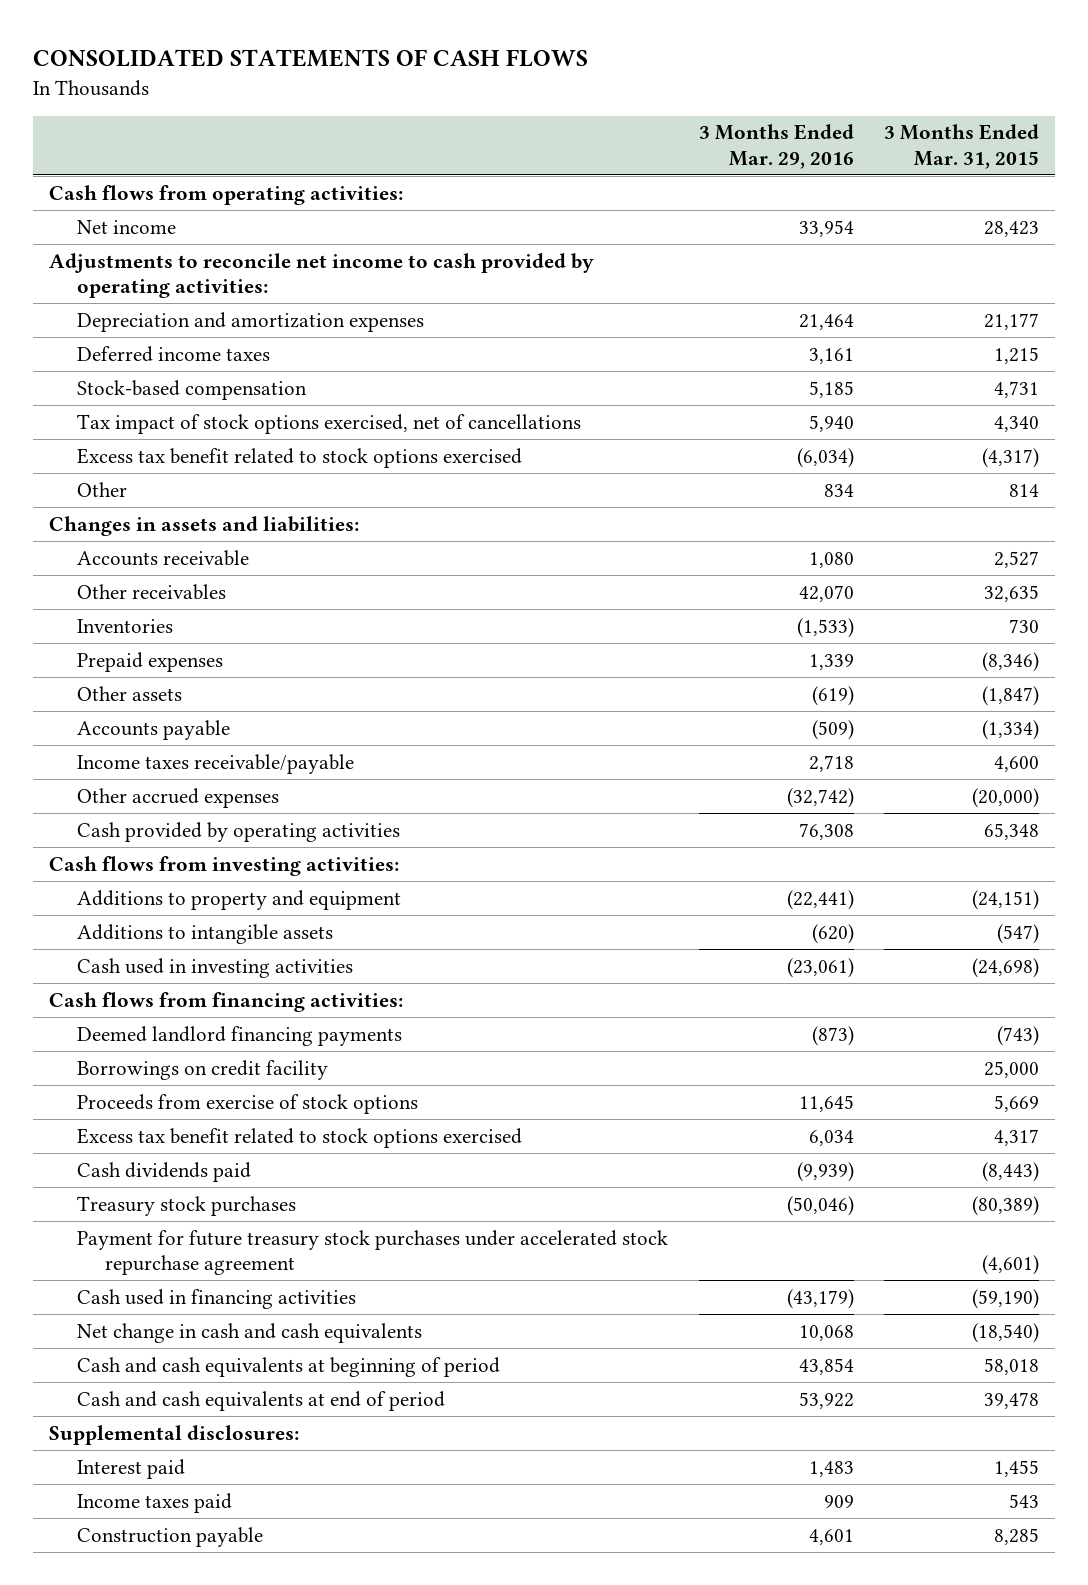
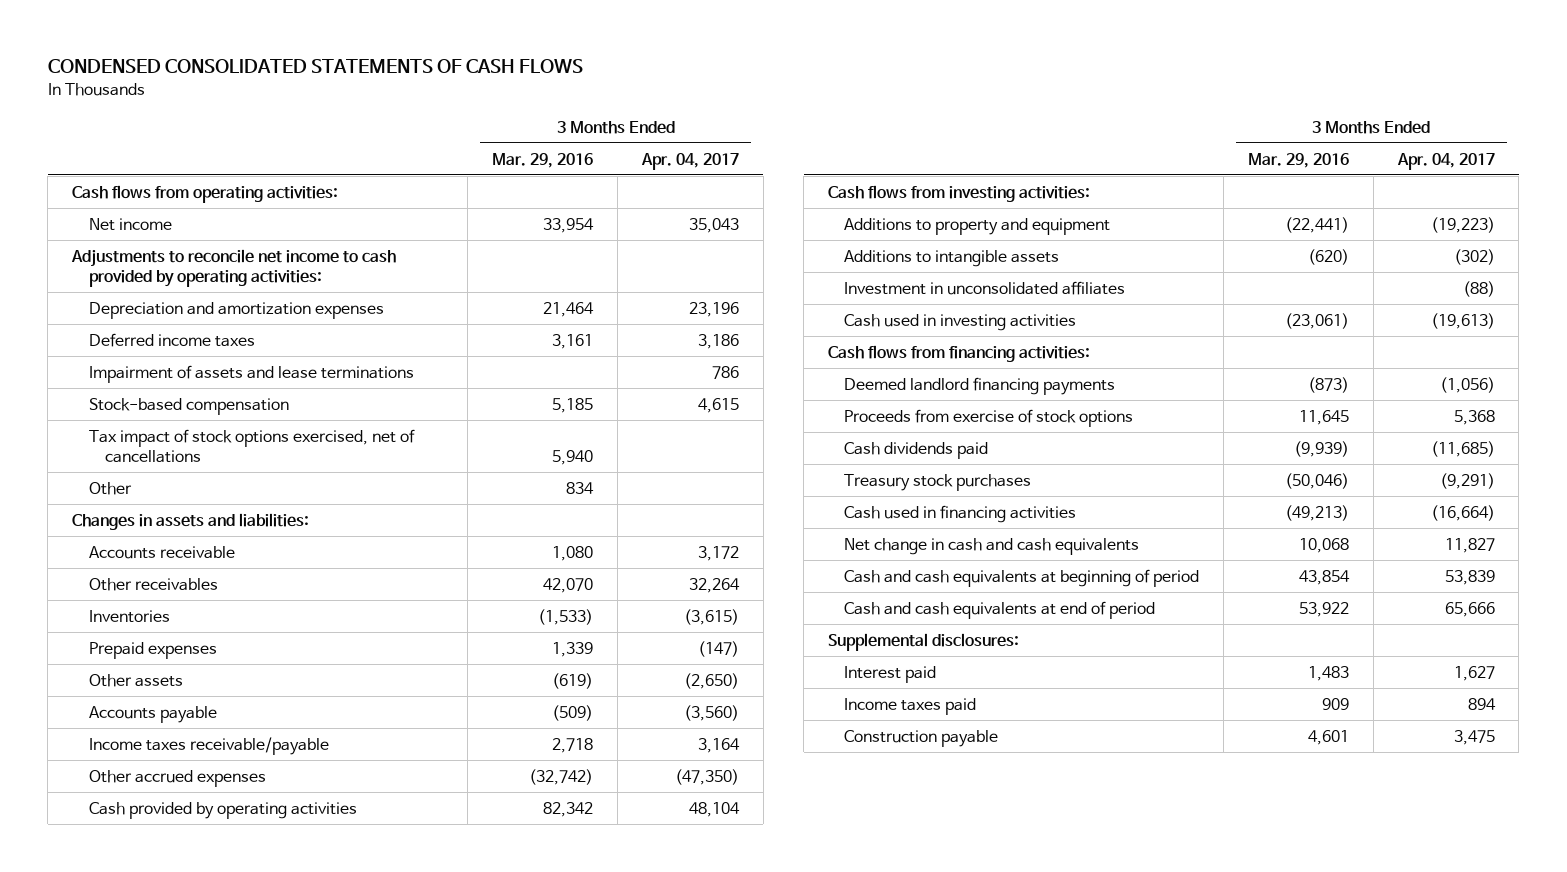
- CONSOLIDATED STATEMENTS OF CASH FLOWS
+ CONDENSED CONSOLIDATED STATEMENTS OF CASH FLOWS
- | 3 Months Ended Mar. 29, 2016 | 3 Months Ended Mar. 31, 2015
+ | 3 Months Ended Mar. 29, 2016 | 3 Months Ended Apr. 04, 2017
+ Impairment of assets and lease terminations | | 786
- Excess tax benefit related to stock options exercised | (6,034) | (4,317)
- Cash provided by operating activities | 76,308 | 65,348
+ Cash provided by operating activities | 82,342 | 48,104
+ Investment in unconsolidated affiliates | | (88)
- Borrowings on credit facility | | 25,000
- Excess tax benefit related to stock options exercised | 6,034 | 4,317
- Payment for future treasury stock purchases under accelerated stock repurchase agreement | | (4,601)
- Cash used in financing activities | (43,179) | (59,190)
+ Cash used in financing activities | (49,213) | (16,664)

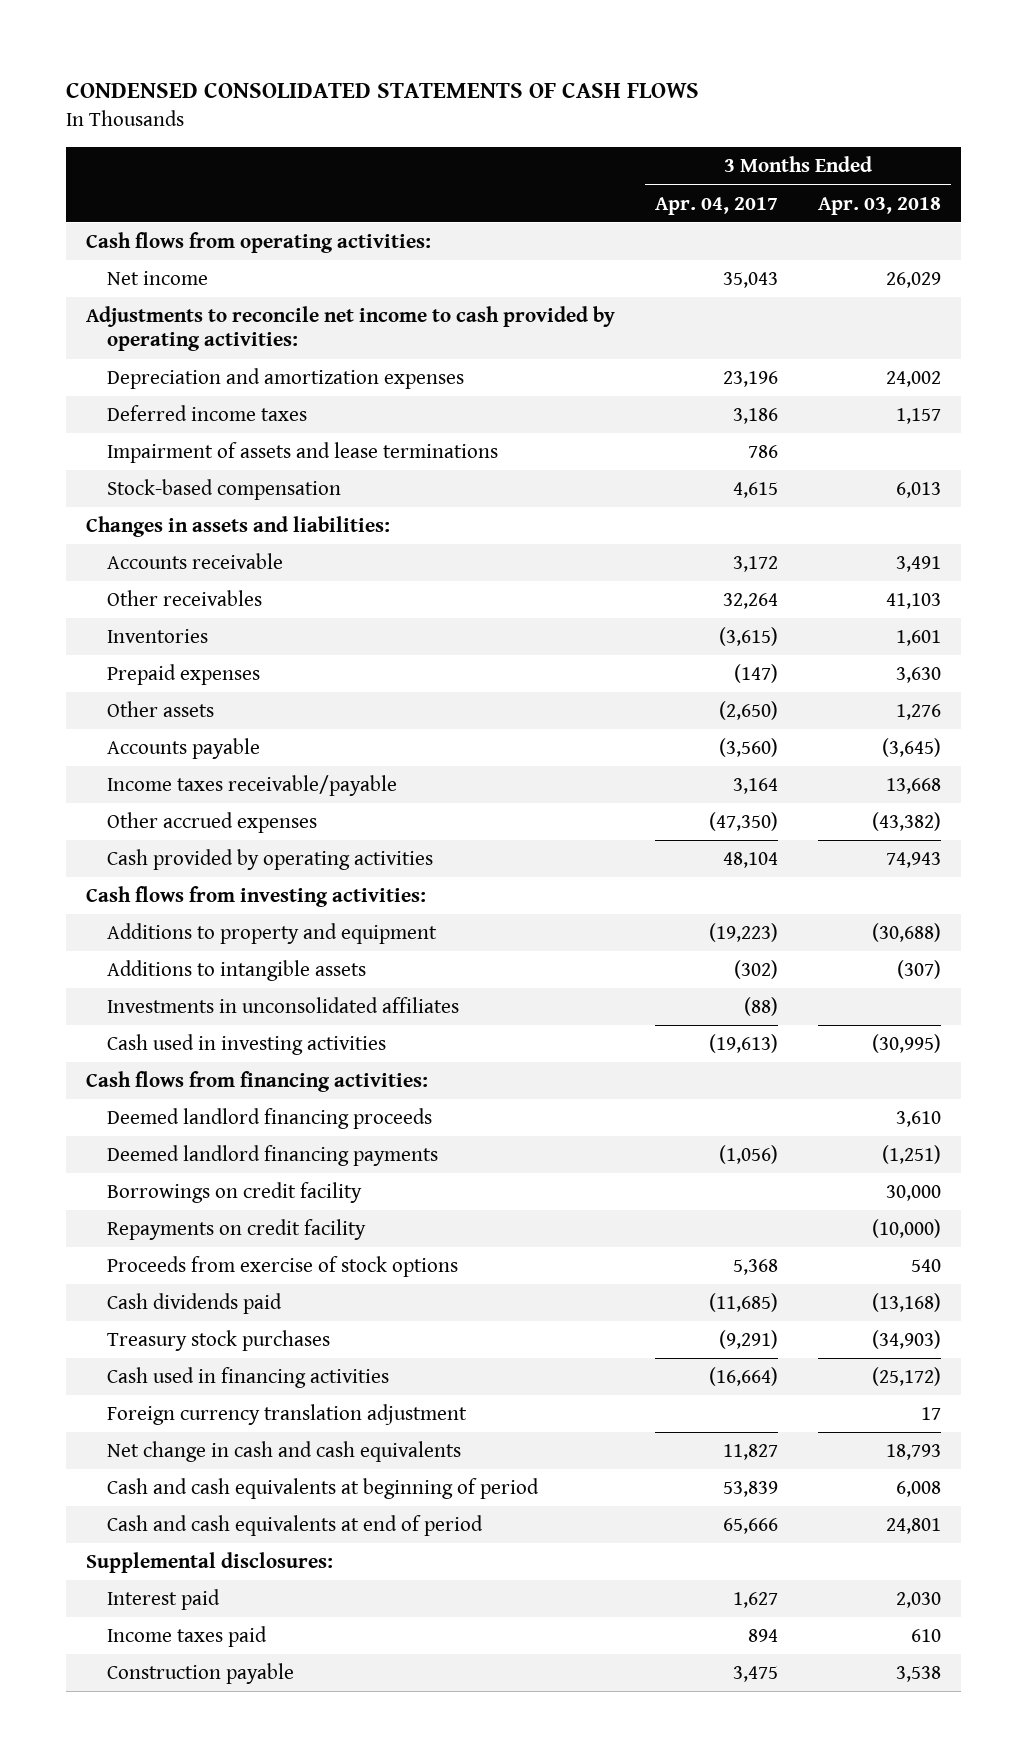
- | 3 Months Ended Mar. 29, 2016 | 3 Months Ended Apr. 04, 2017
+ | 3 Months Ended Apr. 04, 2017 | 3 Months Ended Apr. 03, 2018
- Tax impact of stock options exercised, net of cancellations | 5,940 |
- Other | 834 |
- Investment in unconsolidated affiliates | | (88)
+ Investments in unconsolidated affiliates | (88) |
+ Deemed landlord financing proceeds | | 3,610
+ Borrowings on credit facility | | 30,000
+ Repayments on credit facility | | (10,000)
+ Foreign currency translation adjustment | | 17

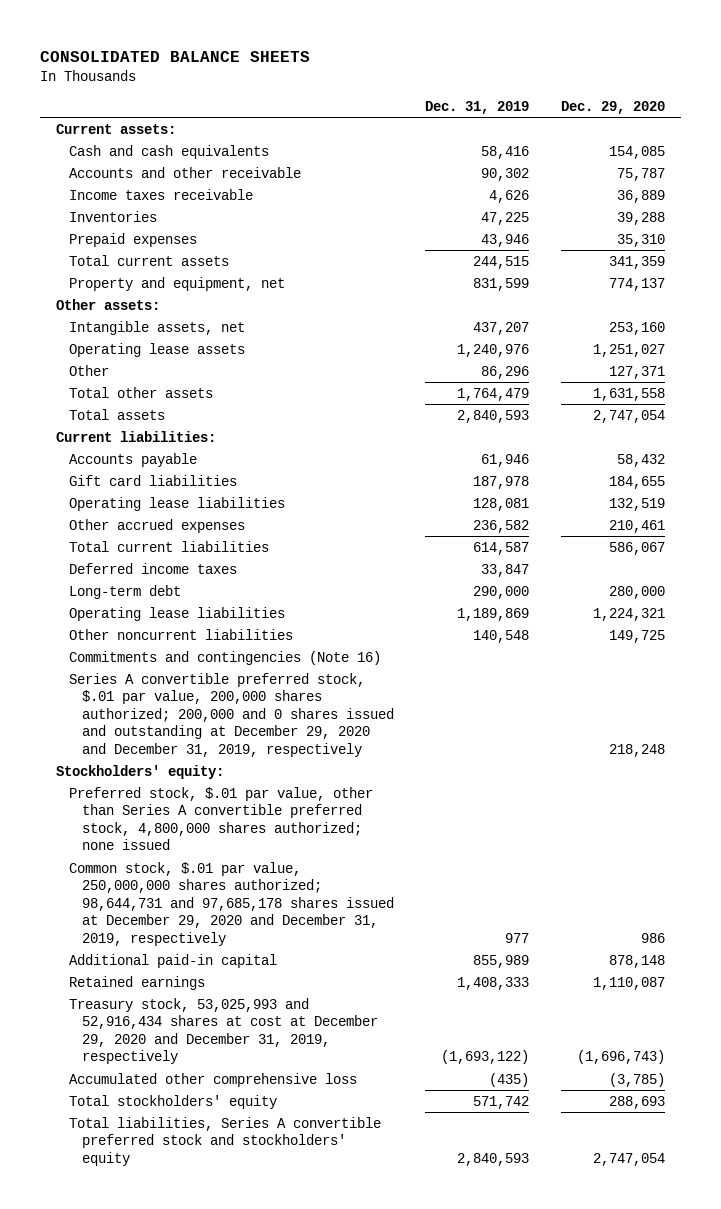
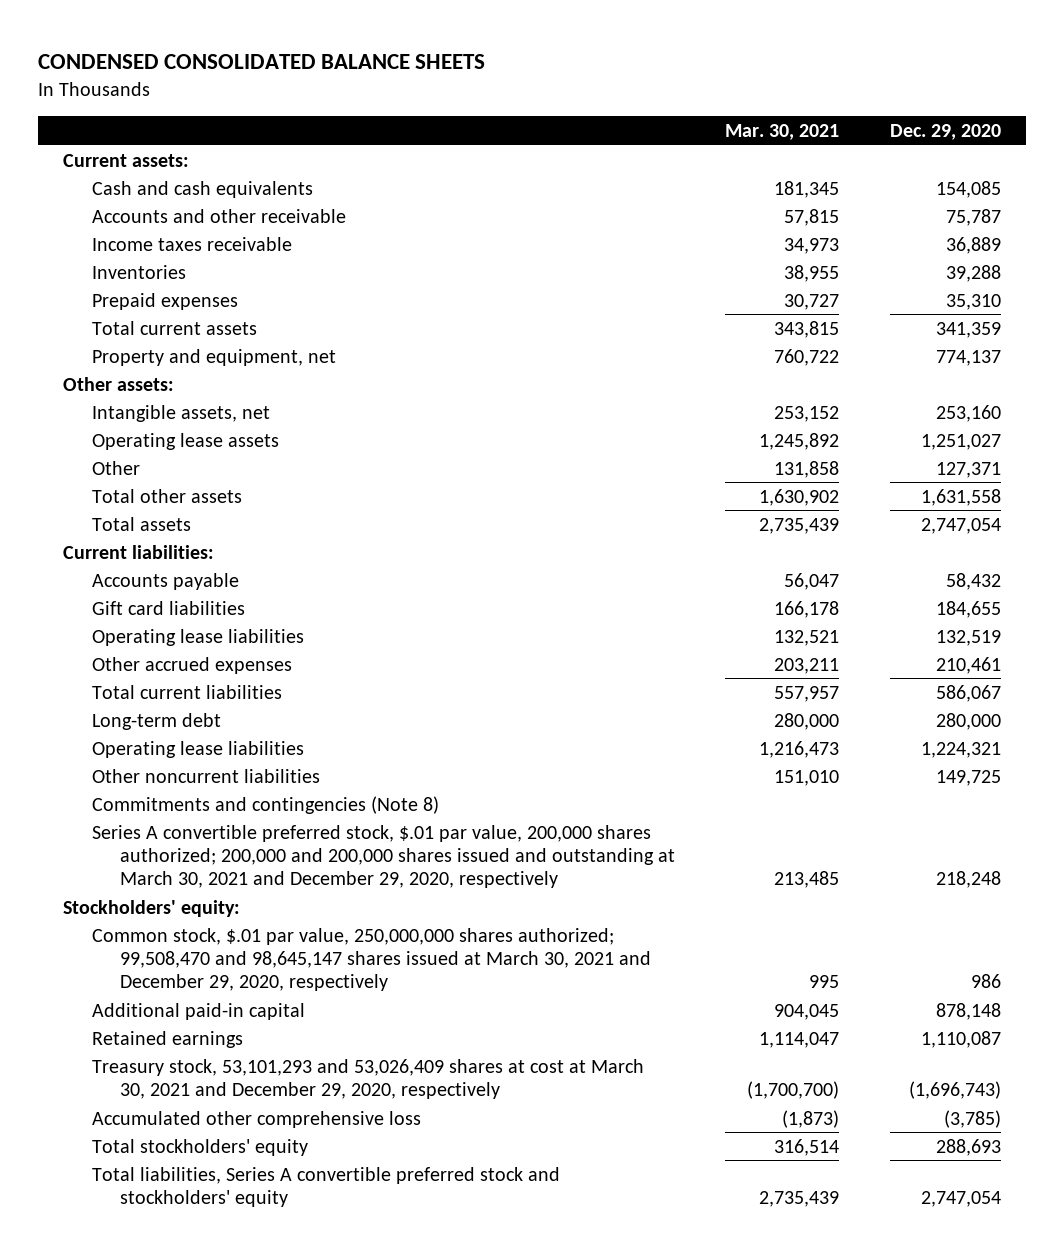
- CONSOLIDATED BALANCE SHEETS
+ CONDENSED CONSOLIDATED BALANCE SHEETS
- | Dec. 31, 2019 | Dec. 29, 2020
+ | Mar. 30, 2021 | Dec. 29, 2020
- Deferred income taxes | 33,847 |
- Commitments and contingencies (Note 16)
- Series A convertible preferred stock, $.01 par value, 200,000 shares authorized; 200,000 and 0 shares issued and outstanding at December 29, 2020 and December 31, 2019, respectively | | 218,248
+ Commitments and contingencies (Note 8)
+ Series A convertible preferred stock, $.01 par value, 200,000 shares authorized; 200,000 and 200,000 shares issued and outstanding at March 30, 2021 and December 29, 2020, respectively | 213,485 | 218,248
- Preferred stock, $.01 par value, other than Series A convertible preferred stock, 4,800,000 shares authorized; none issued
- Common stock, $.01 par value, 250,000,000 shares authorized; 98,644,731 and 97,685,178 shares issued at December 29, 2020 and December 31, 2019, respectively | 977 | 986
+ Common stock, $.01 par value, 250,000,000 shares authorized; 99,508,470 and 98,645,147 shares issued at March 30, 2021 and December 29, 2020, respectively | 995 | 986
- Treasury stock, 53,025,993 and 52,916,434 shares at cost at December 29, 2020 and December 31, 2019, respectively | (1,693,122) | (1,696,743)
+ Treasury stock, 53,101,293 and 53,026,409 shares at cost at March 30, 2021 and December 29, 2020, respectively | (1,700,700) | (1,696,743)

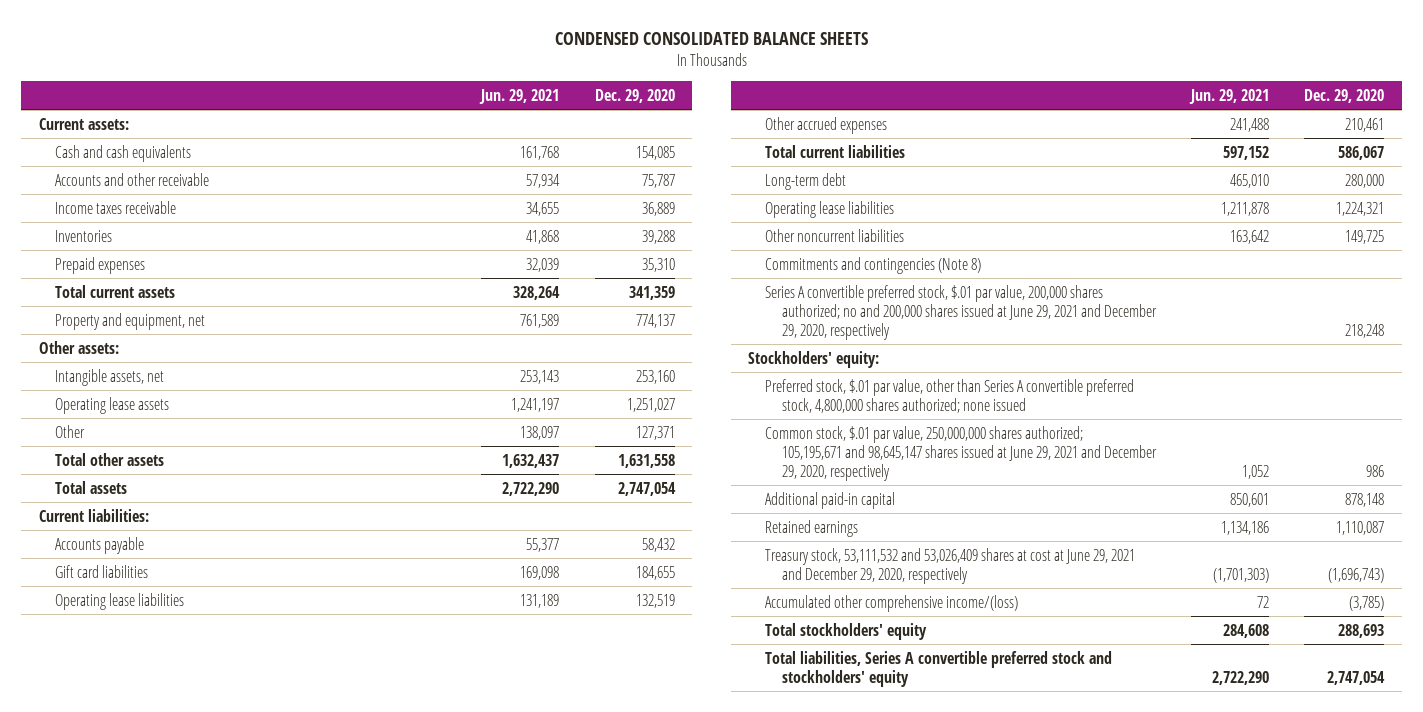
- | Mar. 30, 2021 | Dec. 29, 2020
+ | Jun. 29, 2021 | Dec. 29, 2020
- Series A convertible preferred stock, $.01 par value, 200,000 shares authorized; 200,000 and 200,000 shares issued and outstanding at March 30, 2021 and December 29, 2020, respectively | 213,485 | 218,248
+ Series A convertible preferred stock, $.01 par value, 200,000 shares authorized; no and 200,000 shares issued at June 29, 2021 and December 29, 2020, respectively | | 218,248
- Common stock, $.01 par value, 250,000,000 shares authorized; 99,508,470 and 98,645,147 shares issued at March 30, 2021 and December 29, 2020, respectively | 995 | 986
+ Preferred stock, $.01 par value, other than Series A convertible preferred stock, 4,800,000 shares authorized; none issued
+ Common stock, $.01 par value, 250,000,000 shares authorized; 105,195,671 and 98,645,147 shares issued at June 29, 2021 and December 29, 2020, respectively | 1,052 | 986
- Treasury stock, 53,101,293 and 53,026,409 shares at cost at March 30, 2021 and December 29, 2020, respectively | (1,700,700) | (1,696,743)
- Accumulated other comprehensive loss | (1,873) | (3,785)
+ Treasury stock, 53,111,532 and 53,026,409 shares at cost at June 29, 2021 and December 29, 2020, respectively | (1,701,303) | (1,696,743)
+ Accumulated other comprehensive income/(loss) | 72 | (3,785)

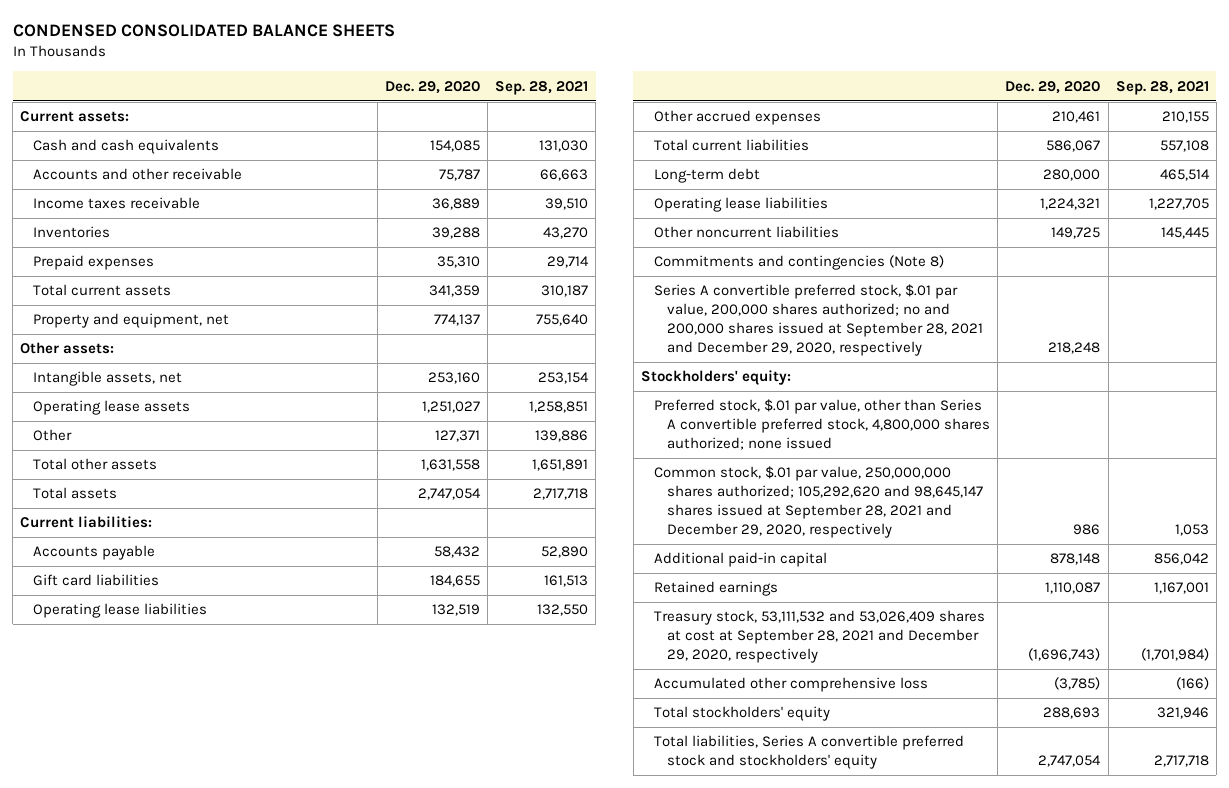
- | Jun. 29, 2021 | Dec. 29, 2020
+ | Dec. 29, 2020 | Sep. 28, 2021
- Series A convertible preferred stock, $.01 par value, 200,000 shares authorized; no and 200,000 shares issued at June 29, 2021 and December 29, 2020, respectively | | 218,248
+ Series A convertible preferred stock, $.01 par value, 200,000 shares authorized; no and 200,000 shares issued at September 28, 2021 and December 29, 2020, respectively | 218,248 |
- Common stock, $.01 par value, 250,000,000 shares authorized; 105,195,671 and 98,645,147 shares issued at June 29, 2021 and December 29, 2020, respectively | 1,052 | 986
+ Common stock, $.01 par value, 250,000,000 shares authorized; 105,292,620 and 98,645,147 shares issued at September 28, 2021 and December 29, 2020, respectively | 986 | 1,053
- Treasury stock, 53,111,532 and 53,026,409 shares at cost at June 29, 2021 and December 29, 2020, respectively | (1,701,303) | (1,696,743)
- Accumulated other comprehensive income/(loss) | 72 | (3,785)
+ Treasury stock, 53,111,532 and 53,026,409 shares at cost at September 28, 2021 and December 29, 2020, respectively | (1,696,743) | (1,701,984)
+ Accumulated other comprehensive loss | (3,785) | (166)

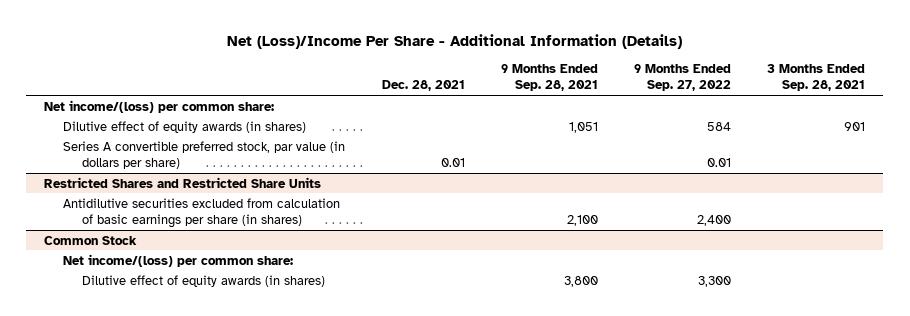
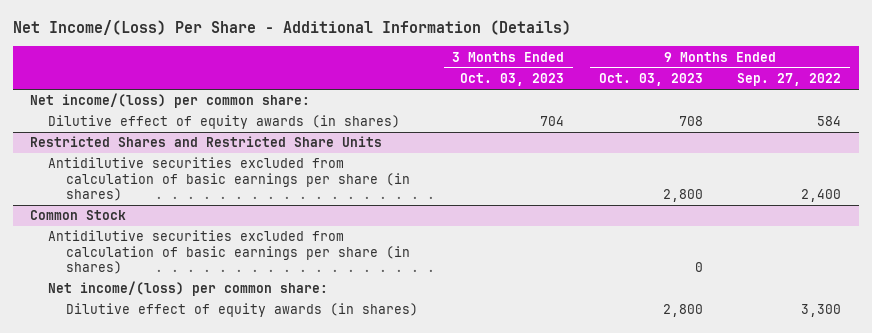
- Net (Loss)/Income Per Share - Additional Information (Details)
+ Net Income/(Loss) Per Share - Additional Information (Details)
- | Dec. 28, 2021 | 9 Months Ended Sep. 28, 2021 | 9 Months Ended Sep. 27, 2022 | 3 Months Ended Sep. 28, 2021
+ | 3 Months Ended Oct. 03, 2023 | 9 Months Ended Oct. 03, 2023 | 9 Months Ended Sep. 27, 2022
- Series A convertible preferred stock, par value (in dollars per share) | 0.01 | | 0.01 |
@ Common Stock
+ Antidilutive securities excluded from calculation of basic earnings per share (in shares) | | 0 |

